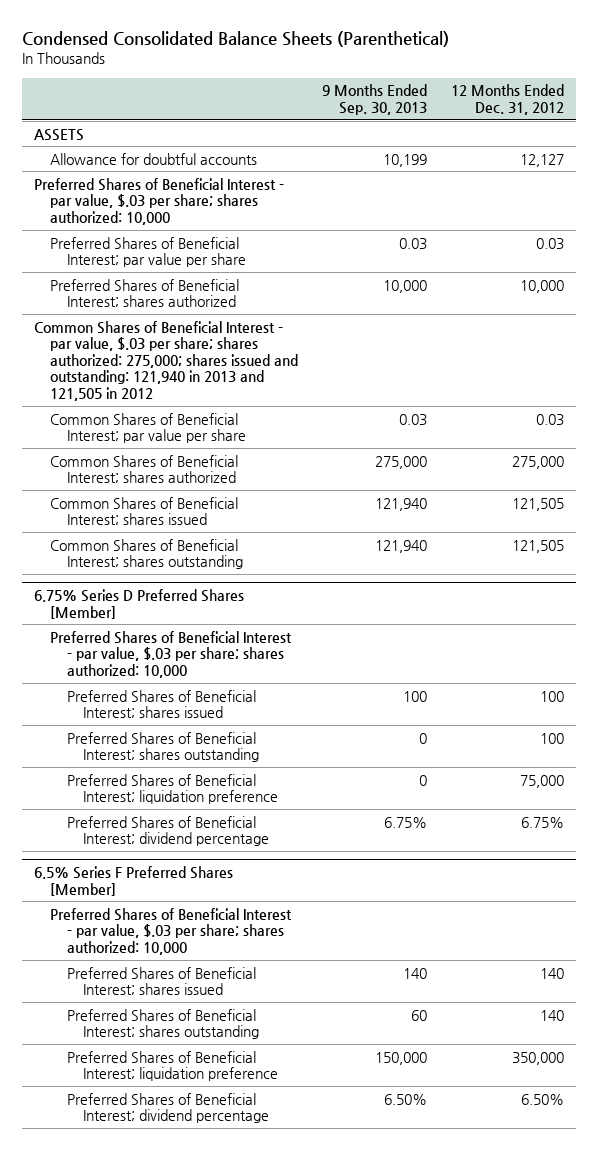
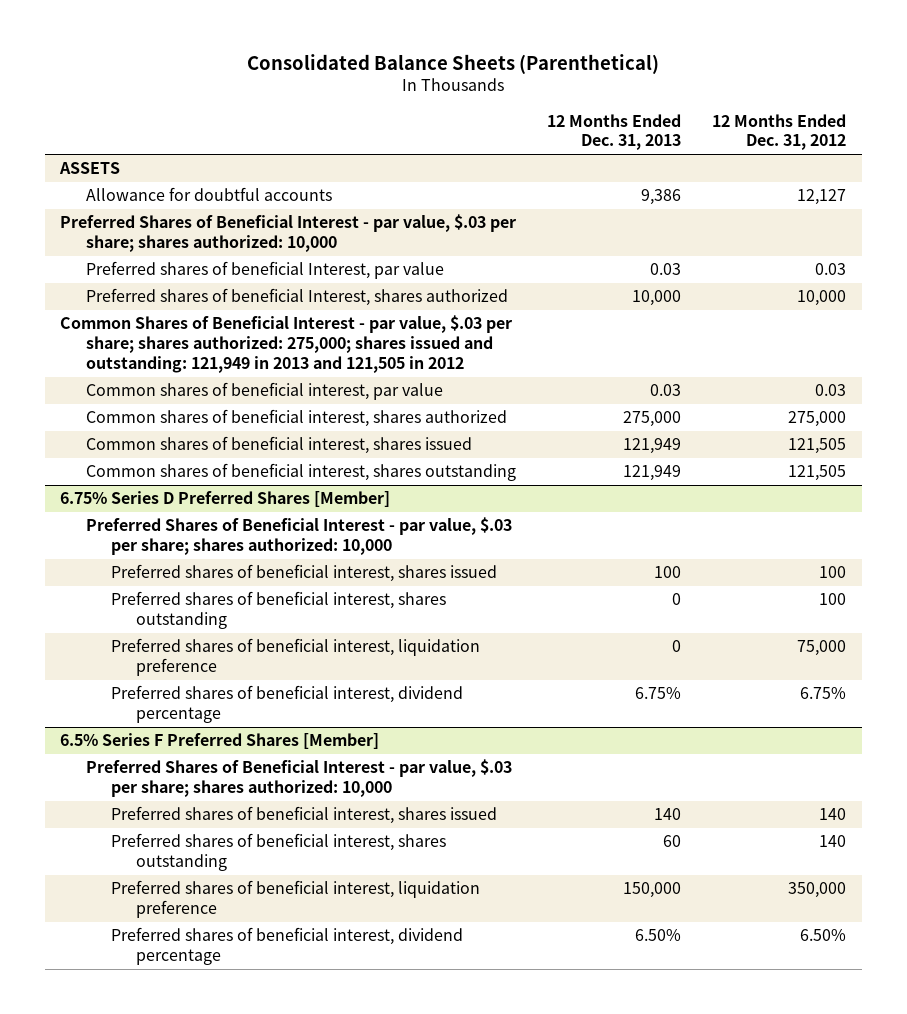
- Condensed Consolidated Balance Sheets (Parenthetical)
+ Consolidated Balance Sheets (Parenthetical)
- | 9 Months Ended Sep. 30, 2013 | 12 Months Ended Dec. 31, 2012
+ | 12 Months Ended Dec. 31, 2013 | 12 Months Ended Dec. 31, 2012
- Preferred Shares of Beneficial Interest; par value per share | 0.03 | 0.03
- Preferred Shares of Beneficial Interest; shares authorized | 10,000 | 10,000
- Common Shares of Beneficial Interest - par value, $.03 per share; shares authorized: 275,000; shares issued and outstanding: 121,940 in 2013 and 121,505 in 2012
- Common Shares of Beneficial Interest; par value per share | 0.03 | 0.03
- Common Shares of Beneficial Interest; shares authorized | 275,000 | 275,000
- Common Shares of Beneficial Interest; shares issued | 121,940 | 121,505
- Common Shares of Beneficial Interest; shares outstanding | 121,940 | 121,505
+ Preferred shares of beneficial Interest, par value | 0.03 | 0.03
+ Preferred shares of beneficial Interest, shares authorized | 10,000 | 10,000
+ Common Shares of Beneficial Interest - par value, $.03 per share; shares authorized: 275,000; shares issued and outstanding: 121,949 in 2013 and 121,505 in 2012
+ Common shares of beneficial interest, par value | 0.03 | 0.03
+ Common shares of beneficial interest, shares authorized | 275,000 | 275,000
+ Common shares of beneficial interest, shares issued | 121,949 | 121,505
+ Common shares of beneficial interest, shares outstanding | 121,949 | 121,505
@ 6.75% Series D Preferred Shares [Member]
- Preferred Shares of Beneficial Interest; shares issued | 100 | 100
- Preferred Shares of Beneficial Interest; shares outstanding | 0 | 100
- Preferred Shares of Beneficial Interest; liquidation preference | 0 | 75,000
- Preferred Shares of Beneficial Interest; dividend percentage | 6.75% | 6.75%
+ Preferred shares of beneficial interest, shares issued | 100 | 100
+ Preferred shares of beneficial interest, shares outstanding | 0 | 100
+ Preferred shares of beneficial interest, liquidation preference | 0 | 75,000
+ Preferred shares of beneficial interest, dividend percentage | 6.75% | 6.75%
@ 6.5% Series F Preferred Shares [Member]
- Preferred Shares of Beneficial Interest; shares issued | 140 | 140
- Preferred Shares of Beneficial Interest; shares outstanding | 60 | 140
- Preferred Shares of Beneficial Interest; liquidation preference | 150,000 | 350,000
- Preferred Shares of Beneficial Interest; dividend percentage | 6.50% | 6.50%
+ Preferred shares of beneficial interest, shares issued | 140 | 140
+ Preferred shares of beneficial interest, shares outstanding | 60 | 140
+ Preferred shares of beneficial interest, liquidation preference | 150,000 | 350,000
+ Preferred shares of beneficial interest, dividend percentage | 6.50% | 6.50%

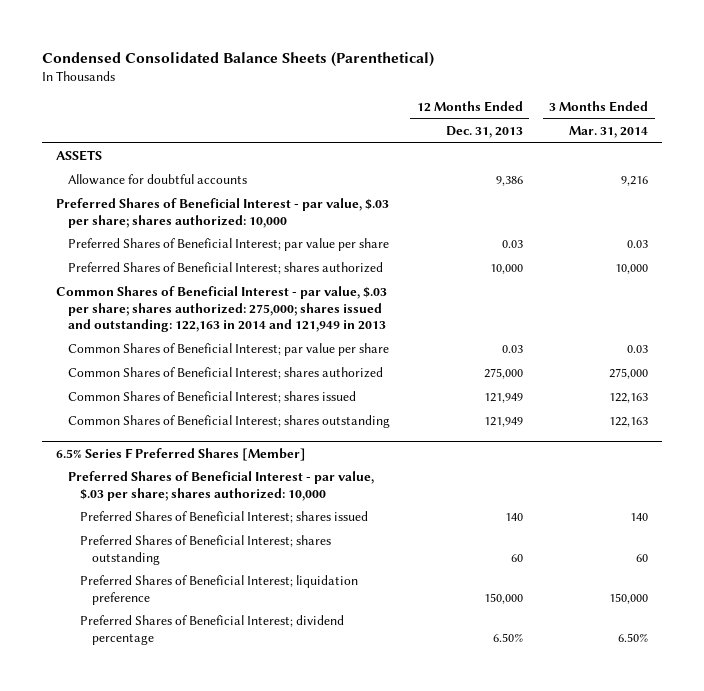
- Consolidated Balance Sheets (Parenthetical)
+ Condensed Consolidated Balance Sheets (Parenthetical)
- | 12 Months Ended Dec. 31, 2013 | 12 Months Ended Dec. 31, 2012
+ | 12 Months Ended Dec. 31, 2013 | 3 Months Ended Mar. 31, 2014
- Preferred shares of beneficial Interest, par value | 0.03 | 0.03
- Preferred shares of beneficial Interest, shares authorized | 10,000 | 10,000
- Common Shares of Beneficial Interest - par value, $.03 per share; shares authorized: 275,000; shares issued and outstanding: 121,949 in 2013 and 121,505 in 2012
- Common shares of beneficial interest, par value | 0.03 | 0.03
- Common shares of beneficial interest, shares authorized | 275,000 | 275,000
- Common shares of beneficial interest, shares issued | 121,949 | 121,505
- Common shares of beneficial interest, shares outstanding | 121,949 | 121,505
- 6.75% Series D Preferred Shares [Member]
- Preferred Shares of Beneficial Interest - par value, $.03 per share; shares authorized: 10,000
- Preferred shares of beneficial interest, shares issued | 100 | 100
- Preferred shares of beneficial interest, shares outstanding | 0 | 100
- Preferred shares of beneficial interest, liquidation preference | 0 | 75,000
- Preferred shares of beneficial interest, dividend percentage | 6.75% | 6.75%
+ Preferred Shares of Beneficial Interest; par value per share | 0.03 | 0.03
+ Preferred Shares of Beneficial Interest; shares authorized | 10,000 | 10,000
+ Common Shares of Beneficial Interest - par value, $.03 per share; shares authorized: 275,000; shares issued and outstanding: 122,163 in 2014 and 121,949 in 2013
+ Common Shares of Beneficial Interest; par value per share | 0.03 | 0.03
+ Common Shares of Beneficial Interest; shares authorized | 275,000 | 275,000
+ Common Shares of Beneficial Interest; shares issued | 121,949 | 122,163
+ Common Shares of Beneficial Interest; shares outstanding | 121,949 | 122,163
@ 6.5% Series F Preferred Shares [Member]
- Preferred shares of beneficial interest, shares issued | 140 | 140
- Preferred shares of beneficial interest, shares outstanding | 60 | 140
- Preferred shares of beneficial interest, liquidation preference | 150,000 | 350,000
- Preferred shares of beneficial interest, dividend percentage | 6.50% | 6.50%
+ Preferred Shares of Beneficial Interest; shares issued | 140 | 140
+ Preferred Shares of Beneficial Interest; shares outstanding | 60 | 60
+ Preferred Shares of Beneficial Interest; liquidation preference | 150,000 | 150,000
+ Preferred Shares of Beneficial Interest; dividend percentage | 6.50% | 6.50%

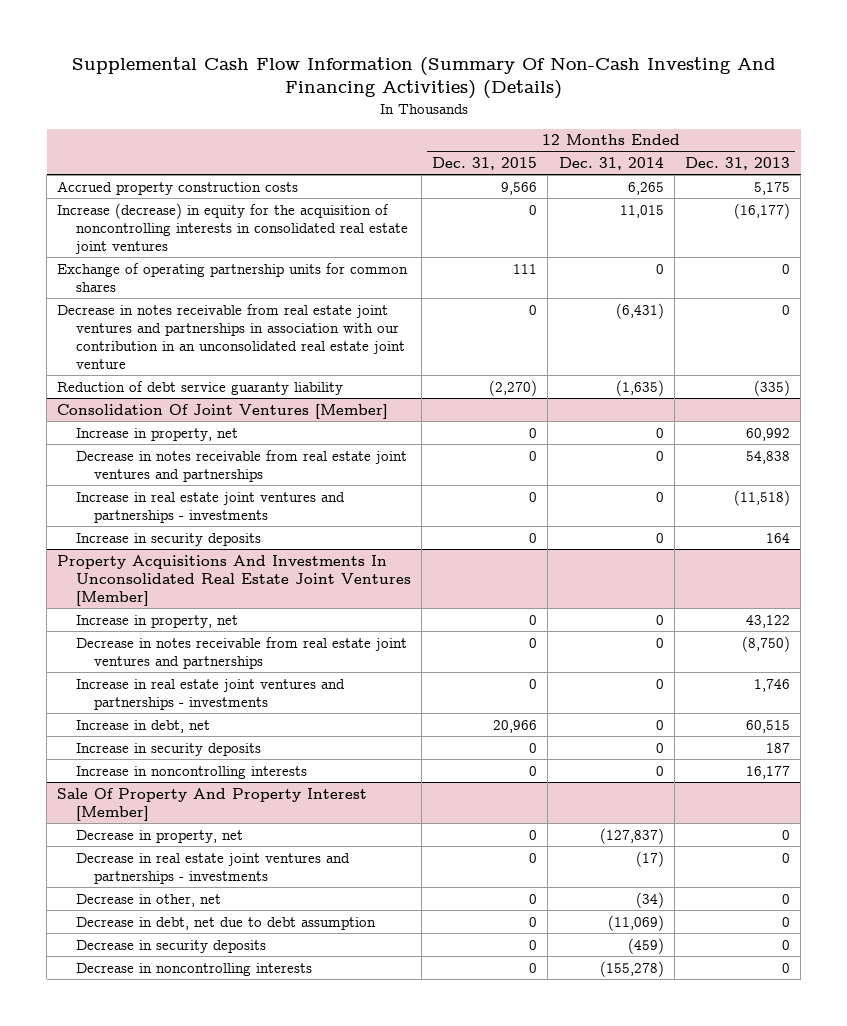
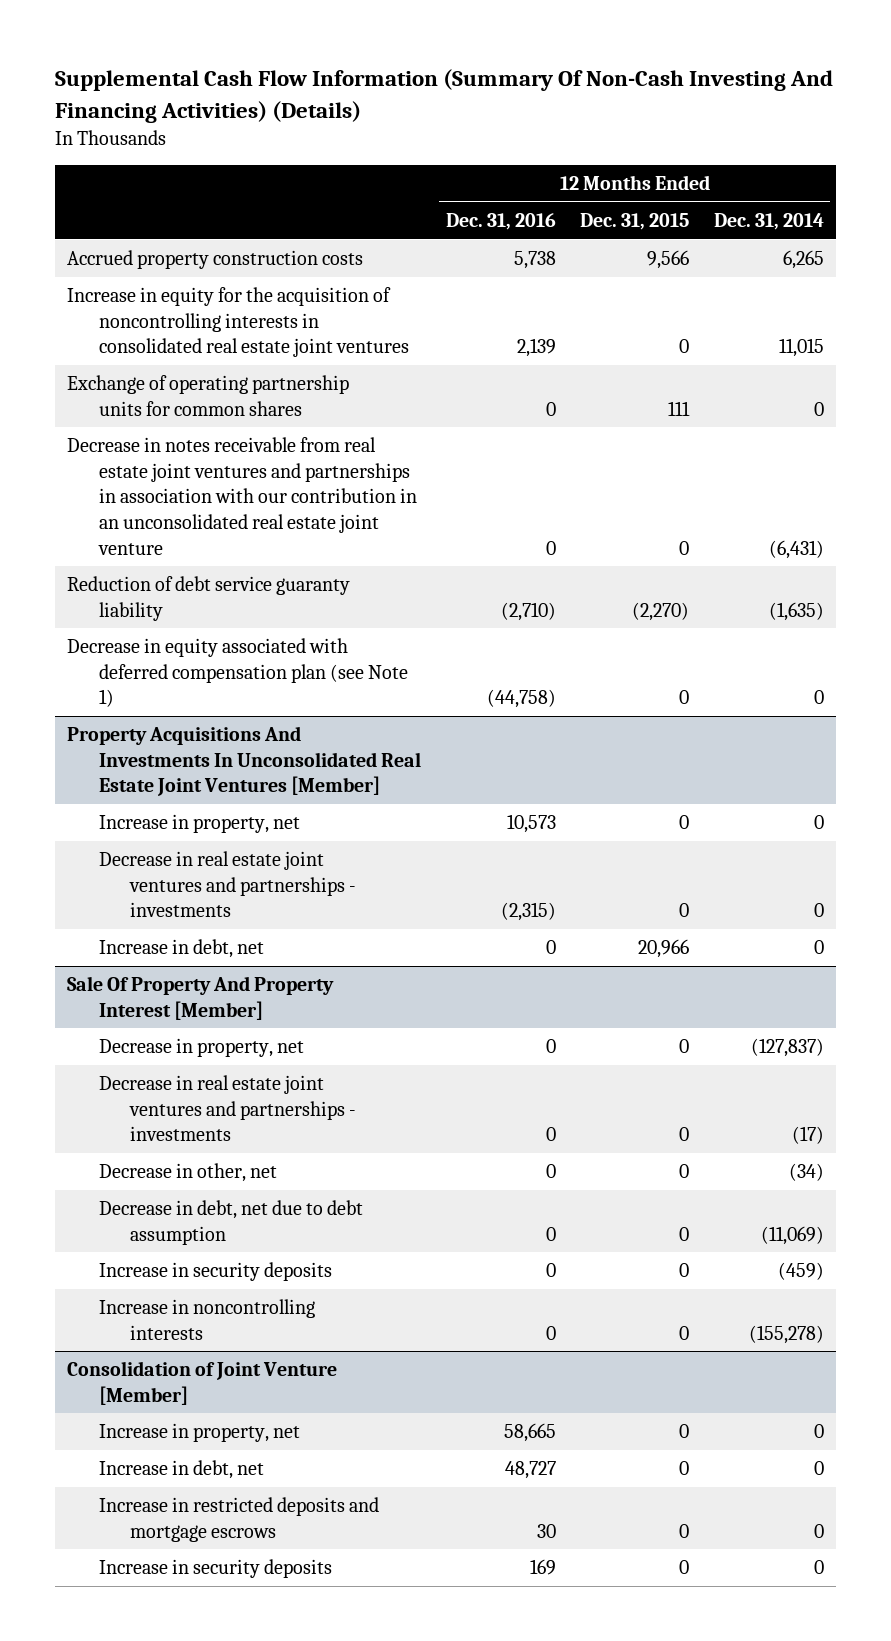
- | 12 Months Ended Dec. 31, 2015 | 12 Months Ended Dec. 31, 2014 | 12 Months Ended Dec. 31, 2013
+ | 12 Months Ended Dec. 31, 2016 | 12 Months Ended Dec. 31, 2015 | 12 Months Ended Dec. 31, 2014
- Increase (decrease) in equity for the acquisition of noncontrolling interests in consolidated real estate joint ventures | 0 | 11,015 | (16,177)
+ Increase in equity for the acquisition of noncontrolling interests in consolidated real estate joint ventures | 2,139 | 0 | 11,015
- Consolidation Of Joint Ventures [Member]
- Increase in property, net | 0 | 0 | 60,992
- Decrease in notes receivable from real estate joint ventures and partnerships | 0 | 0 | 54,838
- Increase in real estate joint ventures and partnerships - investments | 0 | 0 | (11,518)
- Increase in security deposits | 0 | 0 | 164
+ Decrease in equity associated with deferred compensation plan (see Note 1) | (44,758) | 0 | 0
@ Property Acquisitions And Investments In Unconsolidated Real Estate Joint Ventures [Member]
- Decrease in notes receivable from real estate joint ventures and partnerships | 0 | 0 | (8,750)
- Increase in real estate joint ventures and partnerships - investments | 0 | 0 | 1,746
+ Decrease in real estate joint ventures and partnerships - investments | (2,315) | 0 | 0
- Increase in security deposits | 0 | 0 | 187
- Increase in noncontrolling interests | 0 | 0 | 16,177
@ Sale Of Property And Property Interest [Member]
- Decrease in security deposits | 0 | (459) | 0
- Decrease in noncontrolling interests | 0 | (155,278) | 0
+ Increase in security deposits | 0 | 0 | (459)
+ Increase in noncontrolling interests | 0 | 0 | (155,278)
+ Consolidation of Joint Venture [Member]
+ Increase in property, net | 58,665 | 0 | 0
+ Increase in debt, net | 48,727 | 0 | 0
+ Increase in restricted deposits and mortgage escrows | 30 | 0 | 0
+ Increase in security deposits | 169 | 0 | 0

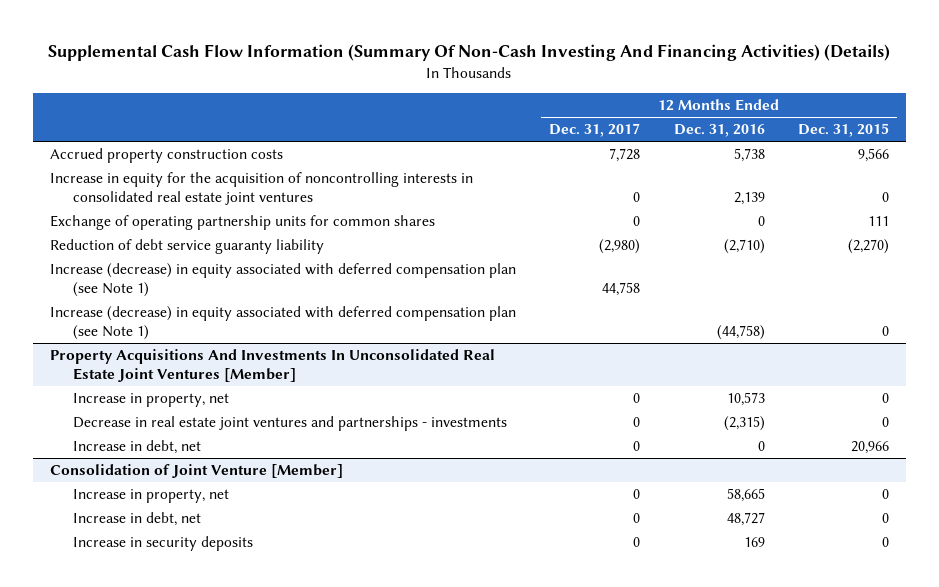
- | 12 Months Ended Dec. 31, 2016 | 12 Months Ended Dec. 31, 2015 | 12 Months Ended Dec. 31, 2014
+ | 12 Months Ended Dec. 31, 2017 | 12 Months Ended Dec. 31, 2016 | 12 Months Ended Dec. 31, 2015
- Decrease in notes receivable from real estate joint ventures and partnerships in association with our contribution in an unconsolidated real estate joint venture | 0 | 0 | (6,431)
- Decrease in equity associated with deferred compensation plan (see Note 1) | (44,758) | 0 | 0
+ Increase (decrease) in equity associated with deferred compensation plan (see Note 1) | 44,758 | |
+ Increase (decrease) in equity associated with deferred compensation plan (see Note 1) | | (44,758) | 0
- Sale Of Property And Property Interest [Member]
- Decrease in property, net | 0 | 0 | (127,837)
- Decrease in real estate joint ventures and partnerships - investments | 0 | 0 | (17)
- Decrease in other, net | 0 | 0 | (34)
- Decrease in debt, net due to debt assumption | 0 | 0 | (11,069)
- Increase in security deposits | 0 | 0 | (459)
- Increase in noncontrolling interests | 0 | 0 | (155,278)
@ Consolidation of Joint Venture [Member]
- Increase in restricted deposits and mortgage escrows | 30 | 0 | 0

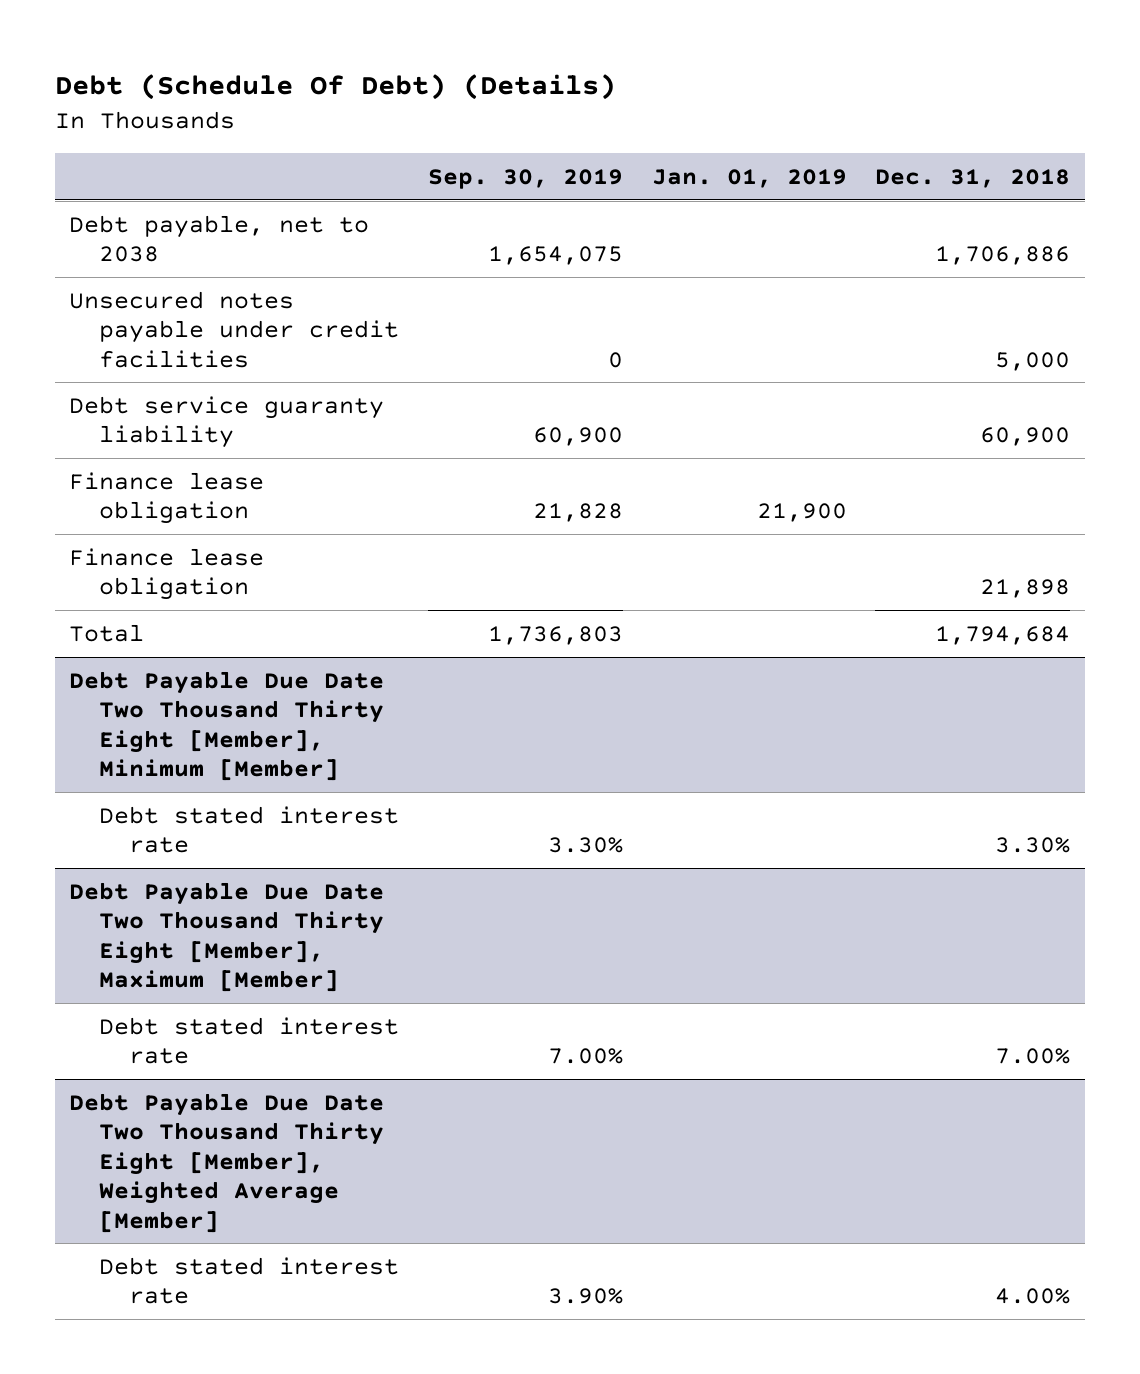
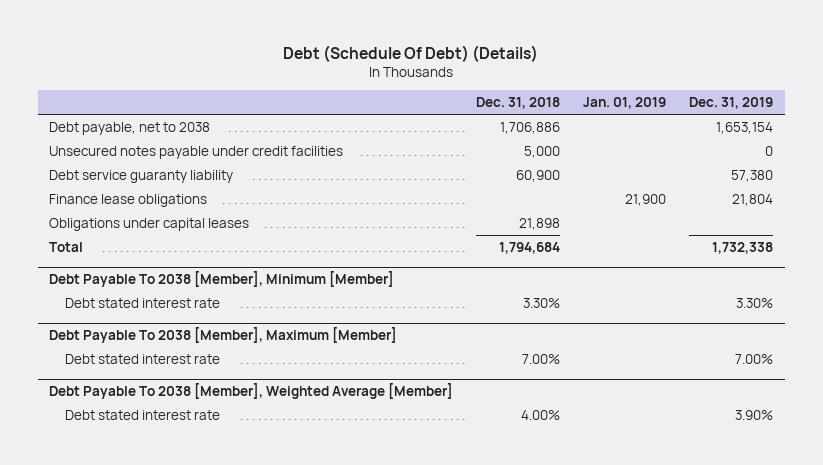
- | Sep. 30, 2019 | Jan. 01, 2019 | Dec. 31, 2018
+ | Dec. 31, 2018 | Jan. 01, 2019 | Dec. 31, 2019
- Finance lease obligation | 21,828 | 21,900 |
- Finance lease obligation | | | 21,898
+ Finance lease obligations | | 21,900 | 21,804
+ Obligations under capital leases | 21,898 | |
- Debt Payable Due Date Two Thousand Thirty Eight [Member], Minimum [Member]
+ Debt Payable To 2038 [Member], Minimum [Member]
- Debt Payable Due Date Two Thousand Thirty Eight [Member], Maximum [Member]
+ Debt Payable To 2038 [Member], Maximum [Member]
- Debt Payable Due Date Two Thousand Thirty Eight [Member], Weighted Average [Member]
+ Debt Payable To 2038 [Member], Weighted Average [Member]

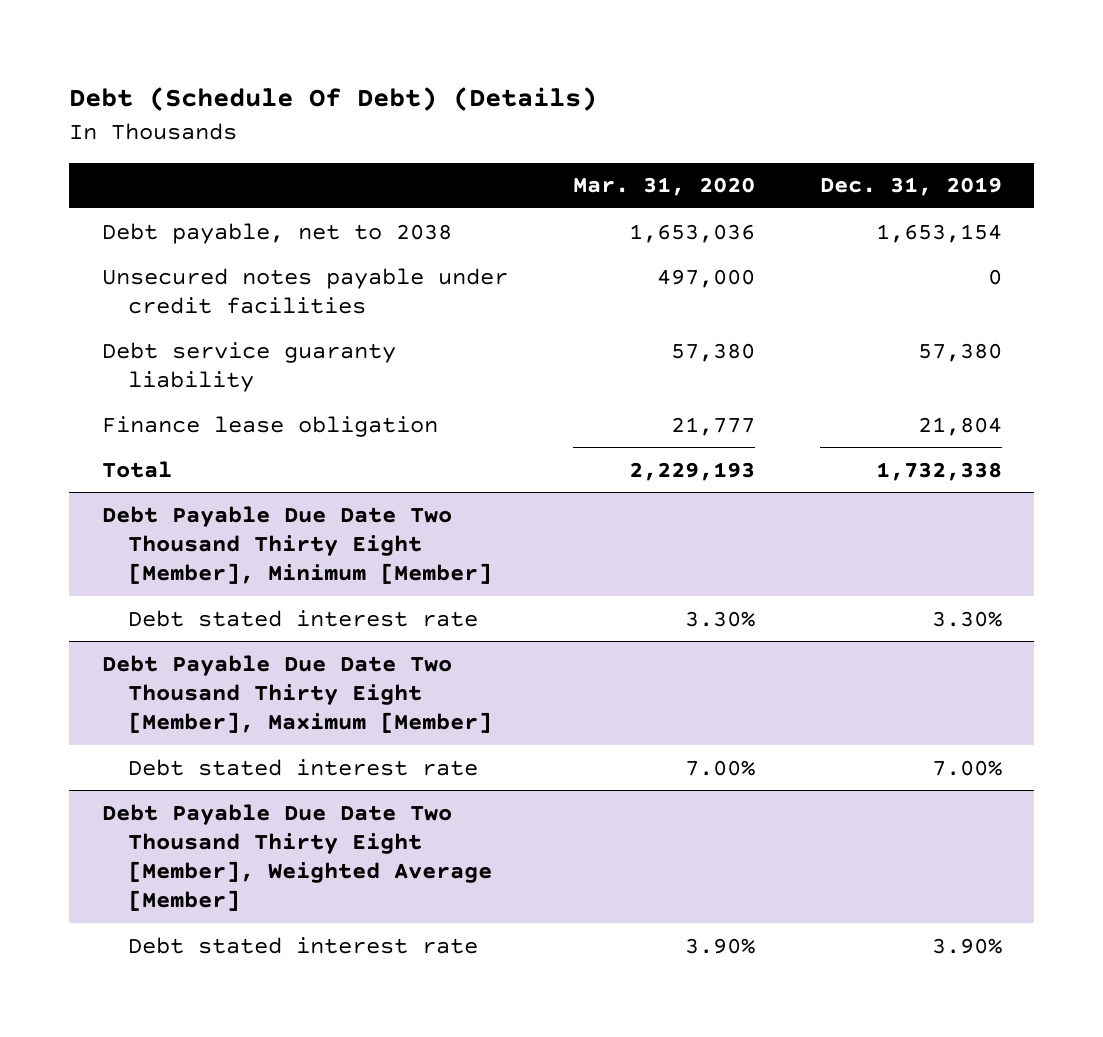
- | Dec. 31, 2018 | Jan. 01, 2019 | Dec. 31, 2019
+ | Mar. 31, 2020 | Dec. 31, 2019
- Finance lease obligations | | 21,900 | 21,804
- Obligations under capital leases | 21,898 | |
+ Finance lease obligation | 21,777 | 21,804
- Debt Payable To 2038 [Member], Minimum [Member]
+ Debt Payable Due Date Two Thousand Thirty Eight [Member], Minimum [Member]
- Debt Payable To 2038 [Member], Maximum [Member]
+ Debt Payable Due Date Two Thousand Thirty Eight [Member], Maximum [Member]
- Debt Payable To 2038 [Member], Weighted Average [Member]
+ Debt Payable Due Date Two Thousand Thirty Eight [Member], Weighted Average [Member]

